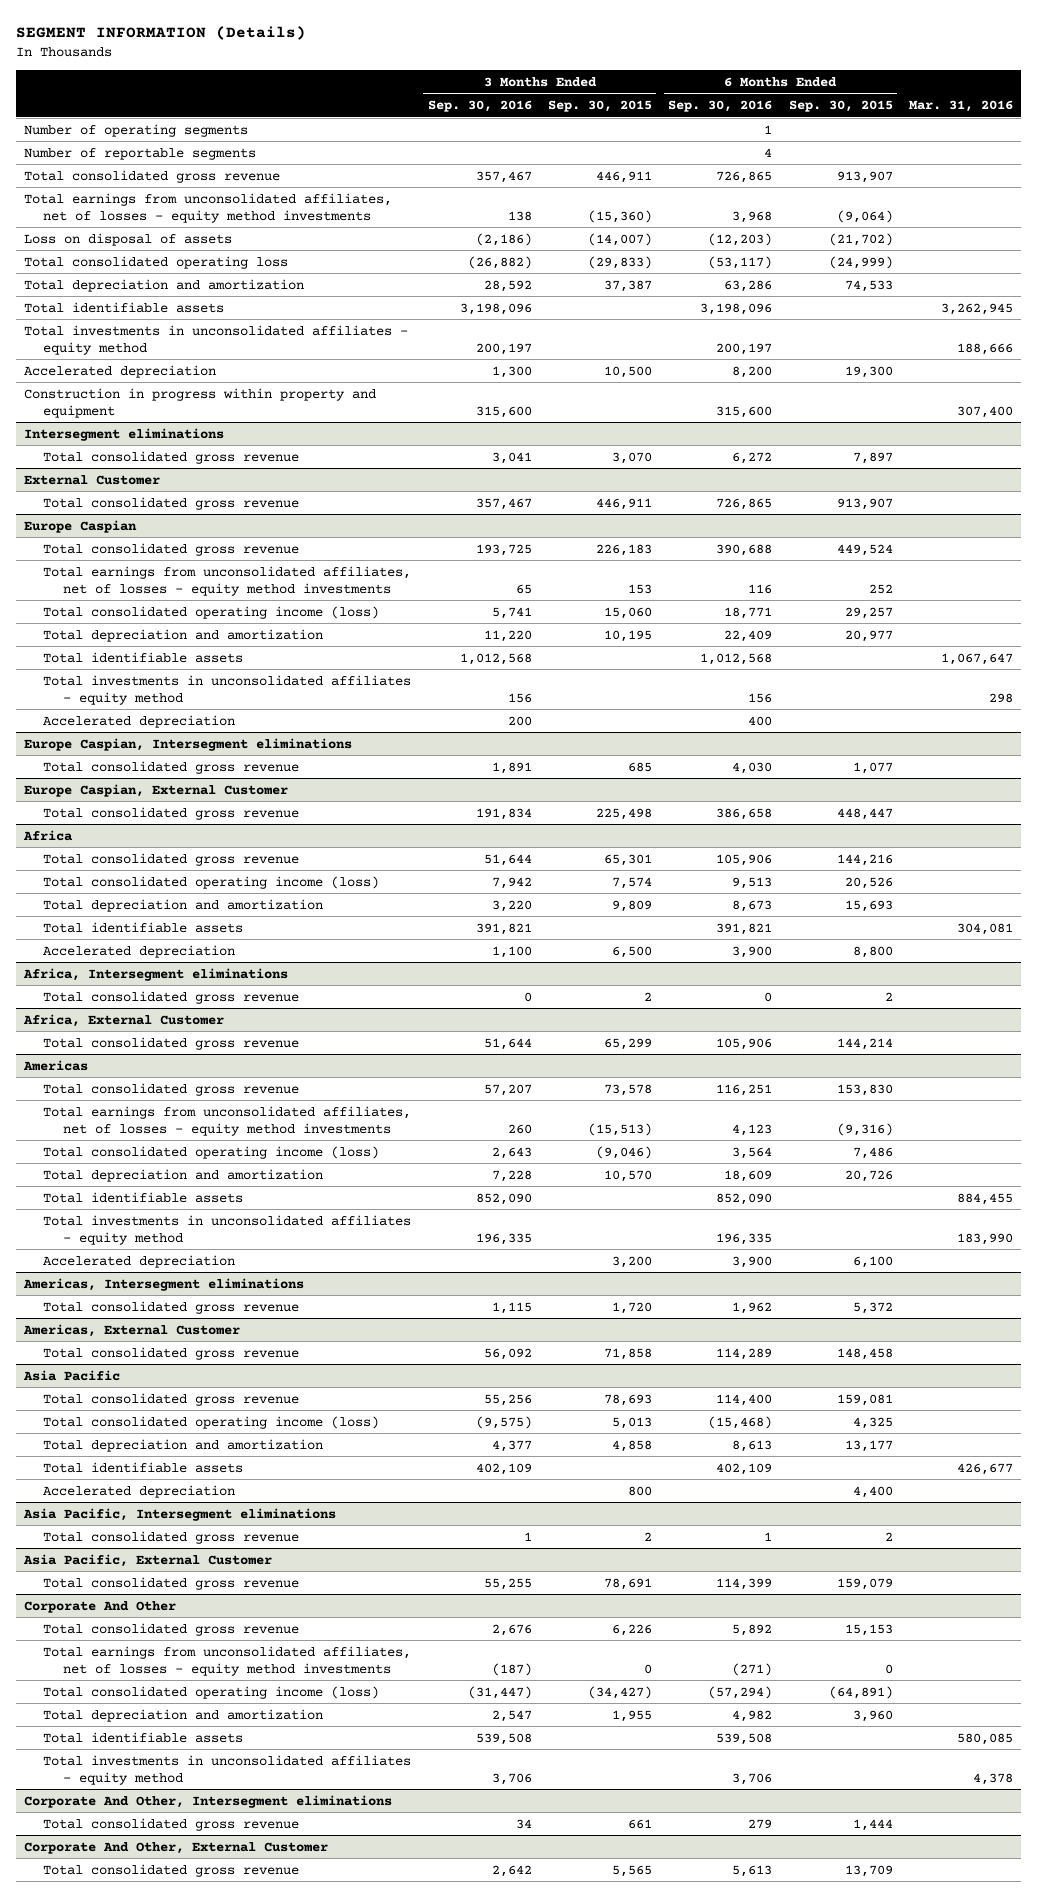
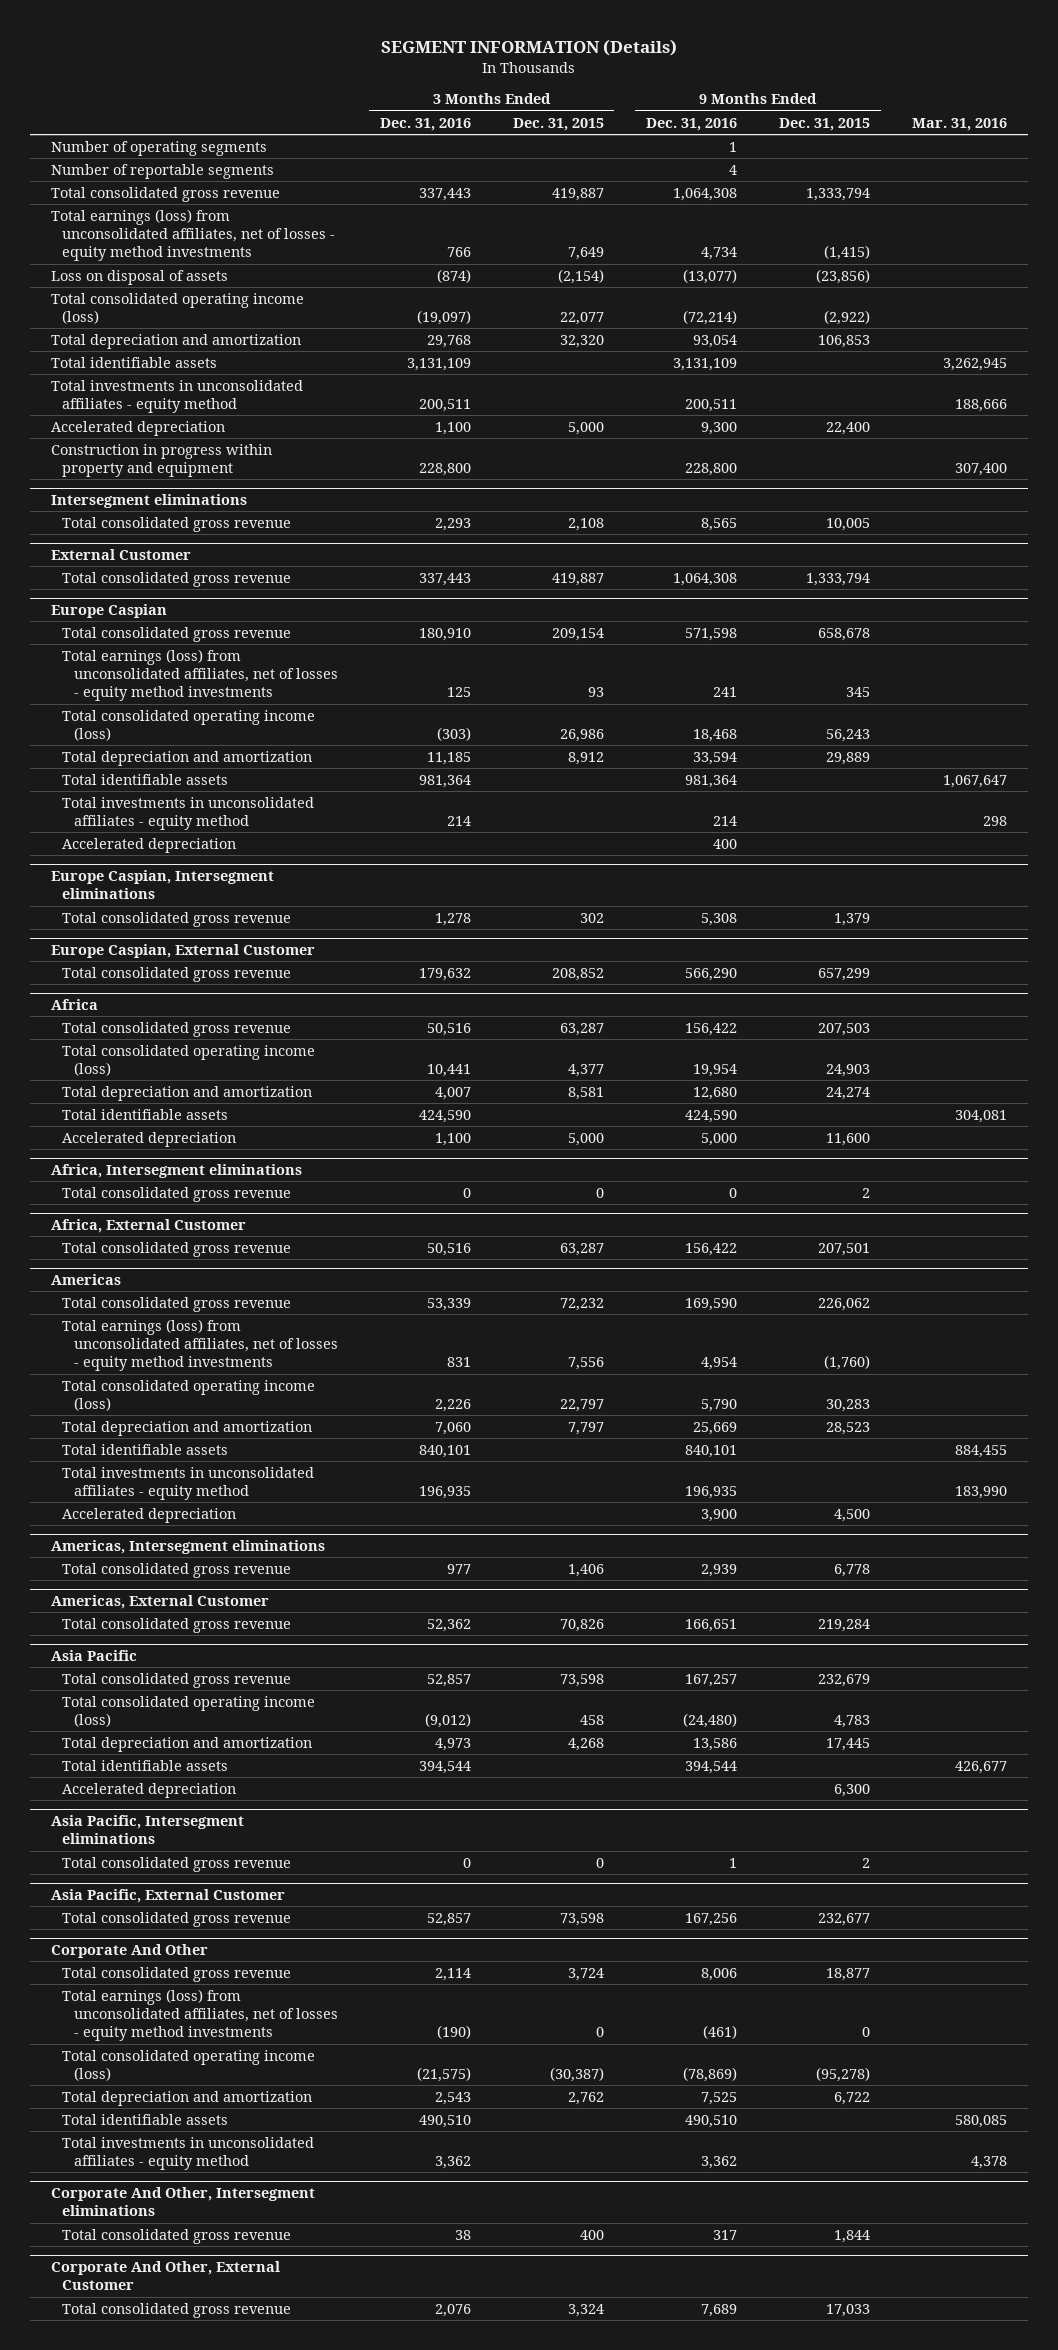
- | 3 Months Ended Sep. 30, 2016 | 3 Months Ended Sep. 30, 2015 | 6 Months Ended Sep. 30, 2016 | 6 Months Ended Sep. 30, 2015 | Mar. 31, 2016
+ | 3 Months Ended Dec. 31, 2016 | 3 Months Ended Dec. 31, 2015 | 9 Months Ended Dec. 31, 2016 | 9 Months Ended Dec. 31, 2015 | Mar. 31, 2016
- Total earnings from unconsolidated affiliates, net of losses - equity method investments | 138 | (15,360) | 3,968 | (9,064) |
+ Total earnings (loss) from unconsolidated affiliates, net of losses - equity method investments | 766 | 7,649 | 4,734 | (1,415) |
- Total consolidated operating loss | (26,882) | (29,833) | (53,117) | (24,999) |
+ Total consolidated operating income (loss) | (19,097) | 22,077 | (72,214) | (2,922) |
@ Europe Caspian
- Total earnings from unconsolidated affiliates, net of losses - equity method investments | 65 | 153 | 116 | 252 |
+ Total earnings (loss) from unconsolidated affiliates, net of losses - equity method investments | 125 | 93 | 241 | 345 |
@ Americas
- Total earnings from unconsolidated affiliates, net of losses - equity method investments | 260 | (15,513) | 4,123 | (9,316) |
+ Total earnings (loss) from unconsolidated affiliates, net of losses - equity method investments | 831 | 7,556 | 4,954 | (1,760) |
@ Corporate And Other
- Total earnings from unconsolidated affiliates, net of losses - equity method investments | (187) | 0 | (271) | 0 |
+ Total earnings (loss) from unconsolidated affiliates, net of losses - equity method investments | (190) | 0 | (461) | 0 |

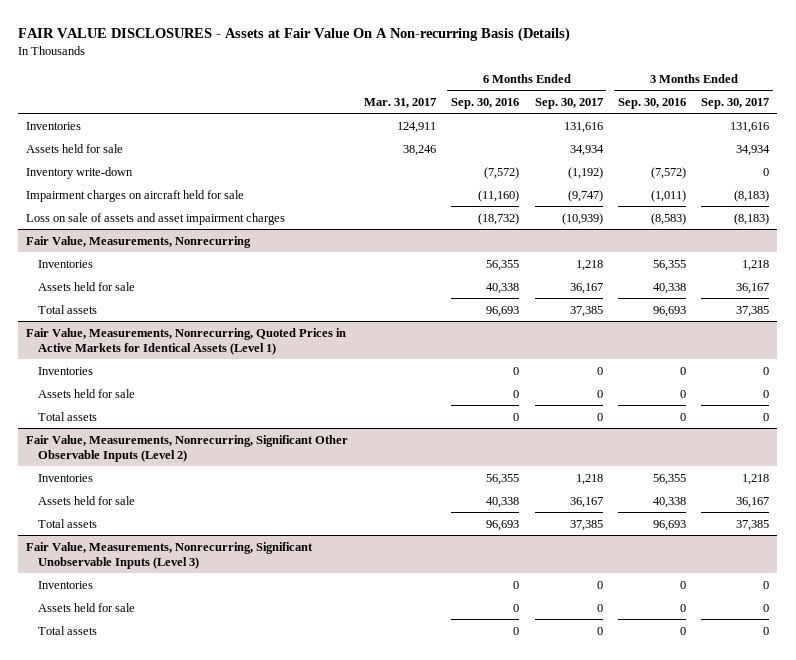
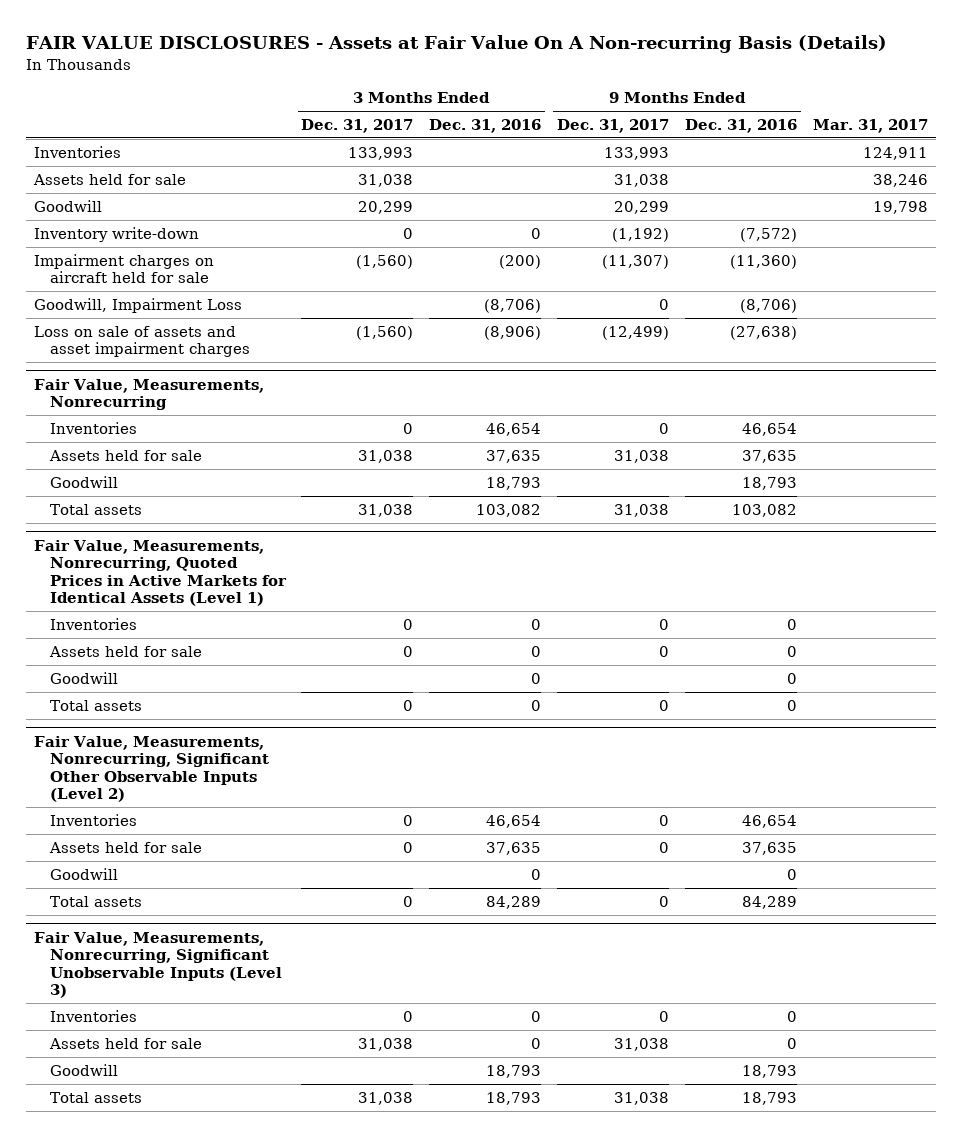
- | Mar. 31, 2017 | 6 Months Ended Sep. 30, 2016 | 6 Months Ended Sep. 30, 2017 | 3 Months Ended Sep. 30, 2016 | 3 Months Ended Sep. 30, 2017
+ | 3 Months Ended Dec. 31, 2017 | 3 Months Ended Dec. 31, 2016 | 9 Months Ended Dec. 31, 2017 | 9 Months Ended Dec. 31, 2016 | Mar. 31, 2017
+ Goodwill | 20,299 | | 20,299 | | 19,798
+ Goodwill, Impairment Loss | | (8,706) | 0 | (8,706) |
@ Fair Value, Measurements, Nonrecurring
+ Goodwill | | 18,793 | | 18,793 |
@ Fair Value, Measurements, Nonrecurring, Quoted Prices in Active Markets for Identical Assets (Level 1)
+ Goodwill | | 0 | | 0 |
@ Fair Value, Measurements, Nonrecurring, Significant Other Observable Inputs (Level 2)
+ Goodwill | | 0 | | 0 |
@ Fair Value, Measurements, Nonrecurring, Significant Unobservable Inputs (Level 3)
+ Goodwill | | 18,793 | | 18,793 |

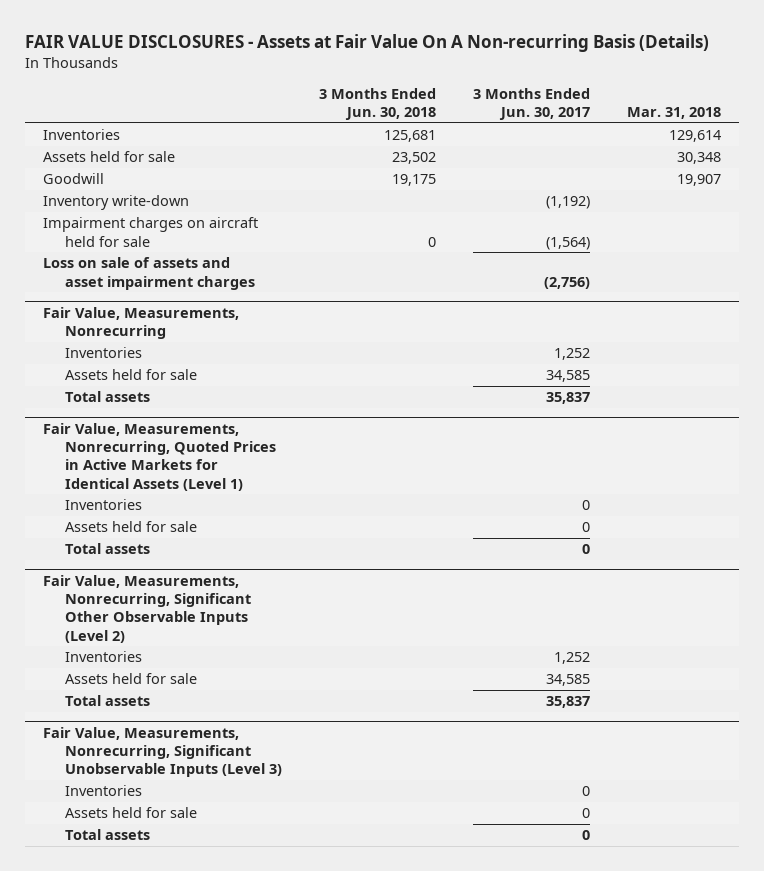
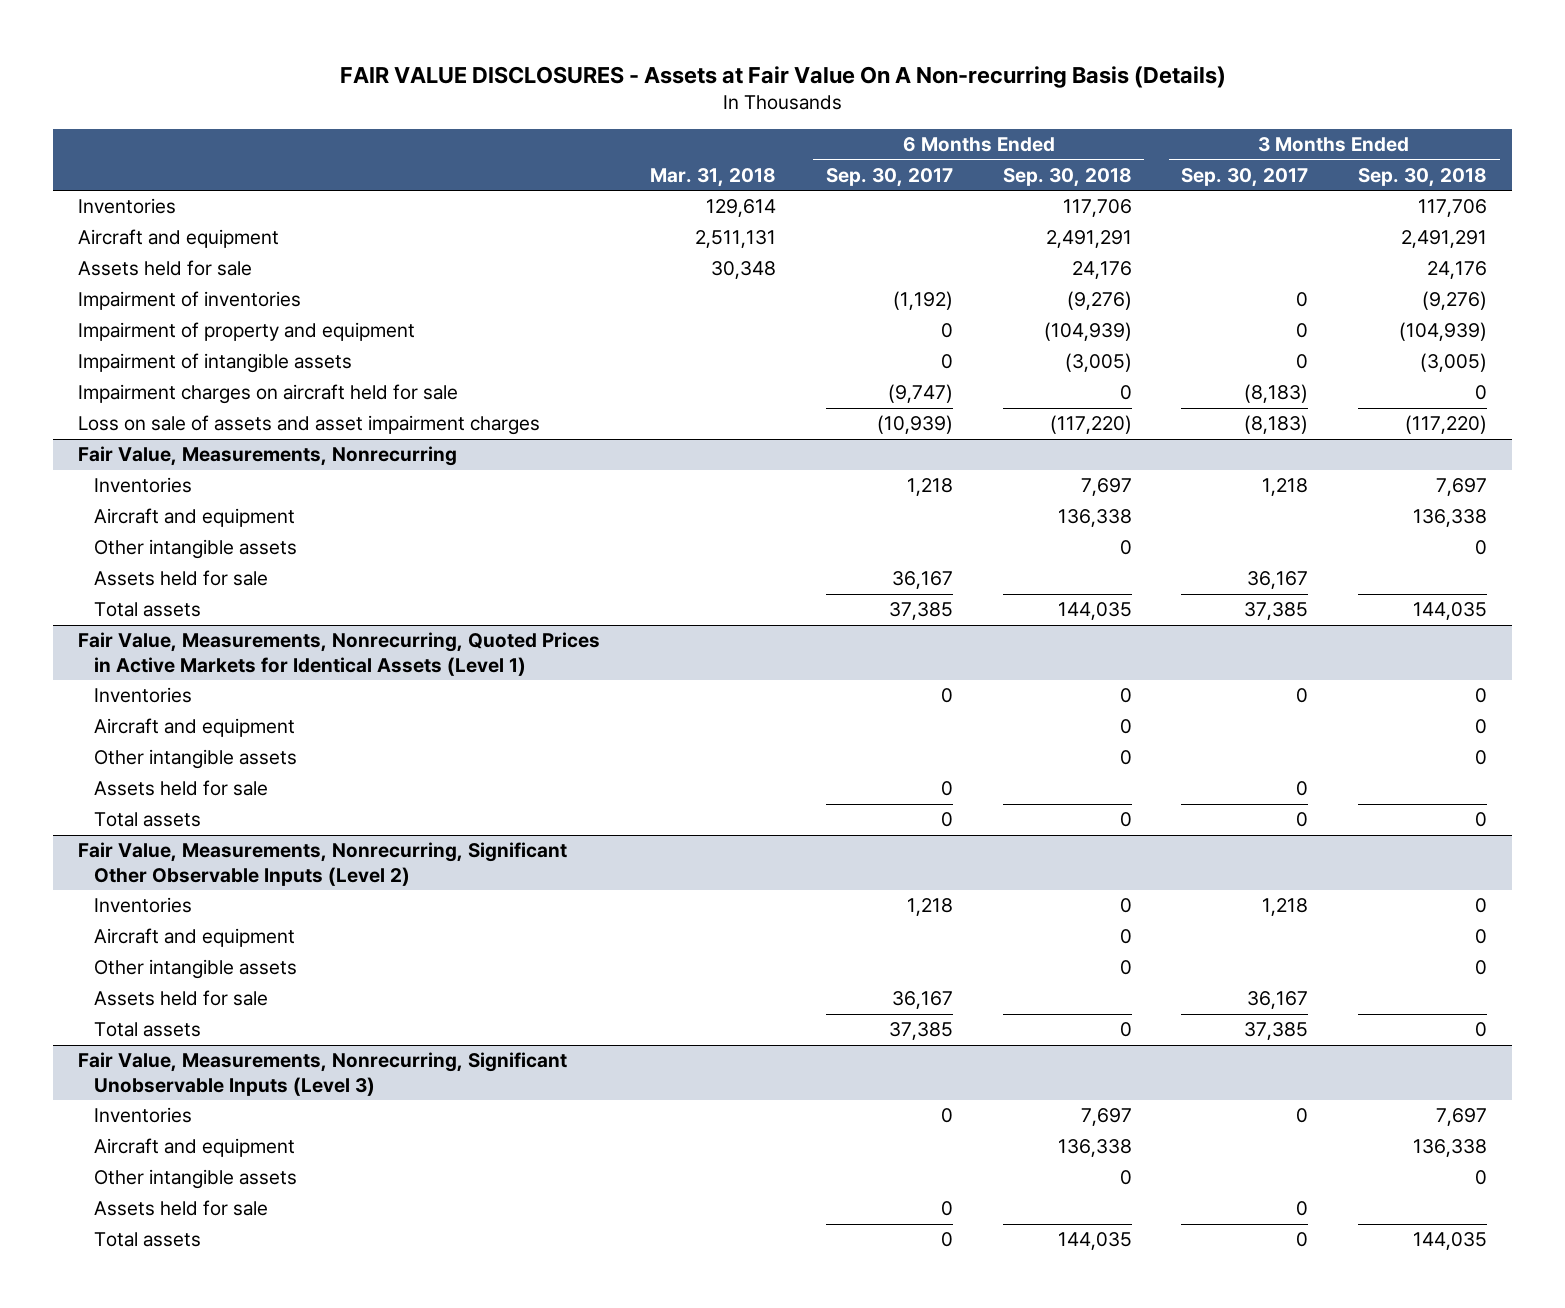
- | 3 Months Ended Jun. 30, 2018 | 3 Months Ended Jun. 30, 2017 | Mar. 31, 2018
+ | Mar. 31, 2018 | 6 Months Ended Sep. 30, 2017 | 6 Months Ended Sep. 30, 2018 | 3 Months Ended Sep. 30, 2017 | 3 Months Ended Sep. 30, 2018
+ Aircraft and equipment | 2,511,131 | | 2,491,291 | | 2,491,291
- Goodwill | 19,175 | | 19,907
- Inventory write-down | | (1,192) |
+ Impairment of inventories | | (1,192) | (9,276) | 0 | (9,276)
+ Impairment of property and equipment | | 0 | (104,939) | 0 | (104,939)
+ Impairment of intangible assets | | 0 | (3,005) | 0 | (3,005)
@ Fair Value, Measurements, Nonrecurring
+ Aircraft and equipment | | | 136,338 | | 136,338
+ Other intangible assets | | | 0 | | 0
@ Fair Value, Measurements, Nonrecurring, Quoted Prices in Active Markets for Identical Assets (Level 1)
+ Aircraft and equipment | | | 0 | | 0
+ Other intangible assets | | | 0 | | 0
@ Fair Value, Measurements, Nonrecurring, Significant Other Observable Inputs (Level 2)
+ Aircraft and equipment | | | 0 | | 0
+ Other intangible assets | | | 0 | | 0
@ Fair Value, Measurements, Nonrecurring, Significant Unobservable Inputs (Level 3)
+ Aircraft and equipment | | | 136,338 | | 136,338
+ Other intangible assets | | | 0 | | 0

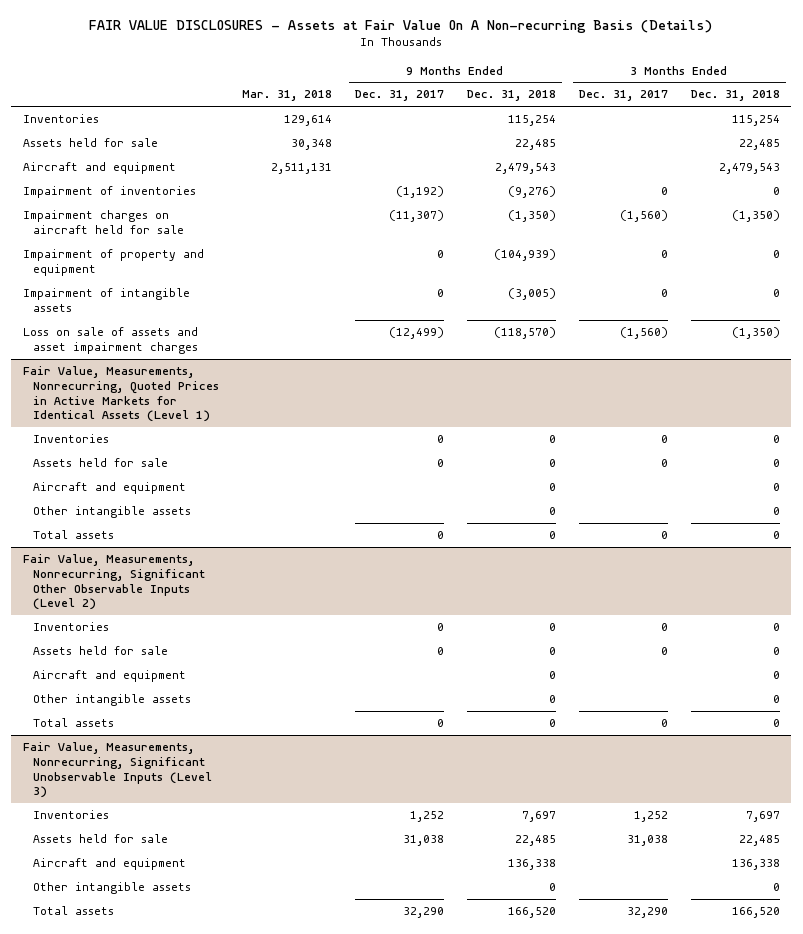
- | Mar. 31, 2018 | 6 Months Ended Sep. 30, 2017 | 6 Months Ended Sep. 30, 2018 | 3 Months Ended Sep. 30, 2017 | 3 Months Ended Sep. 30, 2018
+ | Mar. 31, 2018 | 9 Months Ended Dec. 31, 2017 | 9 Months Ended Dec. 31, 2018 | 3 Months Ended Dec. 31, 2017 | 3 Months Ended Dec. 31, 2018
moved down: Aircraft and equipment | 2,511,131 | | 2,479,543 | | 2,479,543
moved up: Impairment charges on aircraft held for sale | | (11,307) | (1,350) | (1,560) | (1,350)
- Fair Value, Measurements, Nonrecurring
- Inventories | | 1,218 | 7,697 | 1,218 | 7,697
- Aircraft and equipment | | | 136,338 | | 136,338
- Other intangible assets | | | 0 | | 0
- Assets held for sale | | 36,167 | | 36,167 |
- Total assets | | 37,385 | 144,035 | 37,385 | 144,035
@ Fair Value, Measurements, Nonrecurring, Quoted Prices in Active Markets for Identical Assets (Level 1)
moved up: Assets held for sale | | 0 | 0 | 0 | 0
@ Fair Value, Measurements, Nonrecurring, Significant Other Observable Inputs (Level 2)
moved up: Assets held for sale | | 0 | 0 | 0 | 0
@ Fair Value, Measurements, Nonrecurring, Significant Unobservable Inputs (Level 3)
moved up: Assets held for sale | | 31,038 | 22,485 | 31,038 | 22,485

